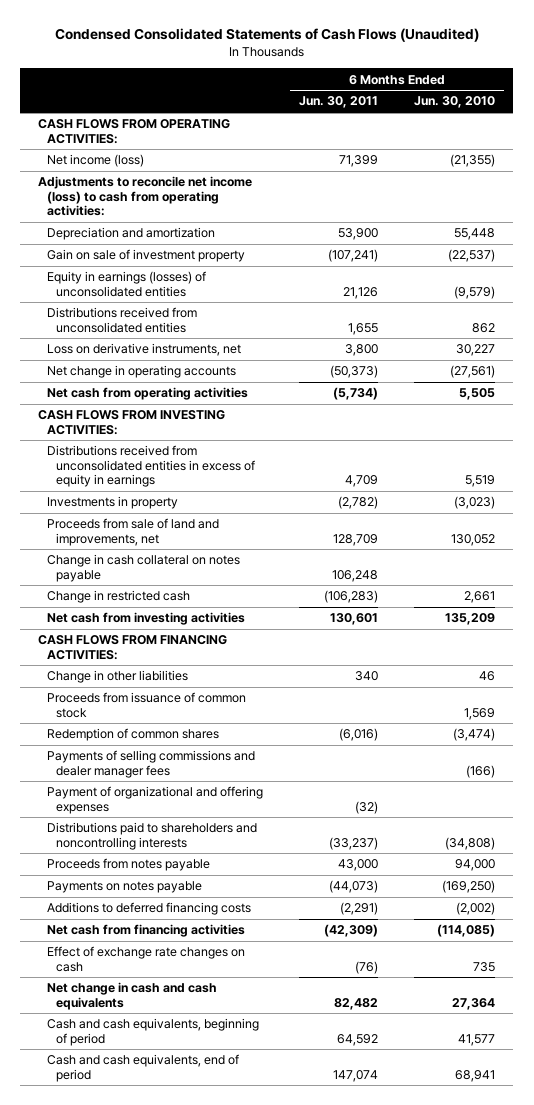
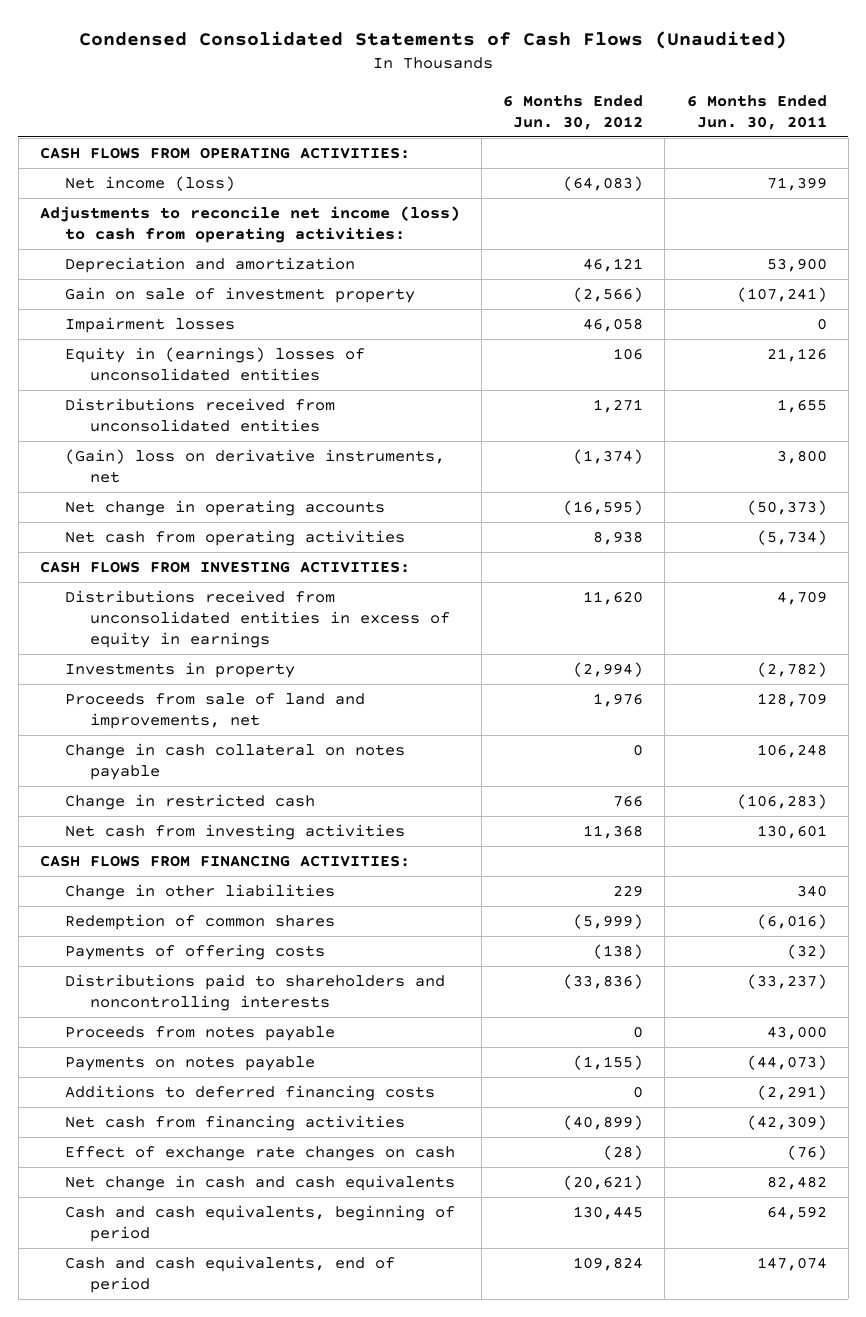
- | 6 Months Ended Jun. 30, 2011 | 6 Months Ended Jun. 30, 2010
+ | 6 Months Ended Jun. 30, 2012 | 6 Months Ended Jun. 30, 2011
- Equity in earnings (losses) of unconsolidated entities | 21,126 | (9,579)
+ Impairment losses | 46,058 | 0
+ Equity in (earnings) losses of unconsolidated entities | 106 | 21,126
- Loss on derivative instruments, net | 3,800 | 30,227
+ (Gain) loss on derivative instruments, net | (1,374) | 3,800
- Proceeds from issuance of common stock | | 1,569
- Payments of selling commissions and dealer manager fees | | (166)
- Payment of organizational and offering expenses | (32) |
+ Payments of offering costs | (138) | (32)

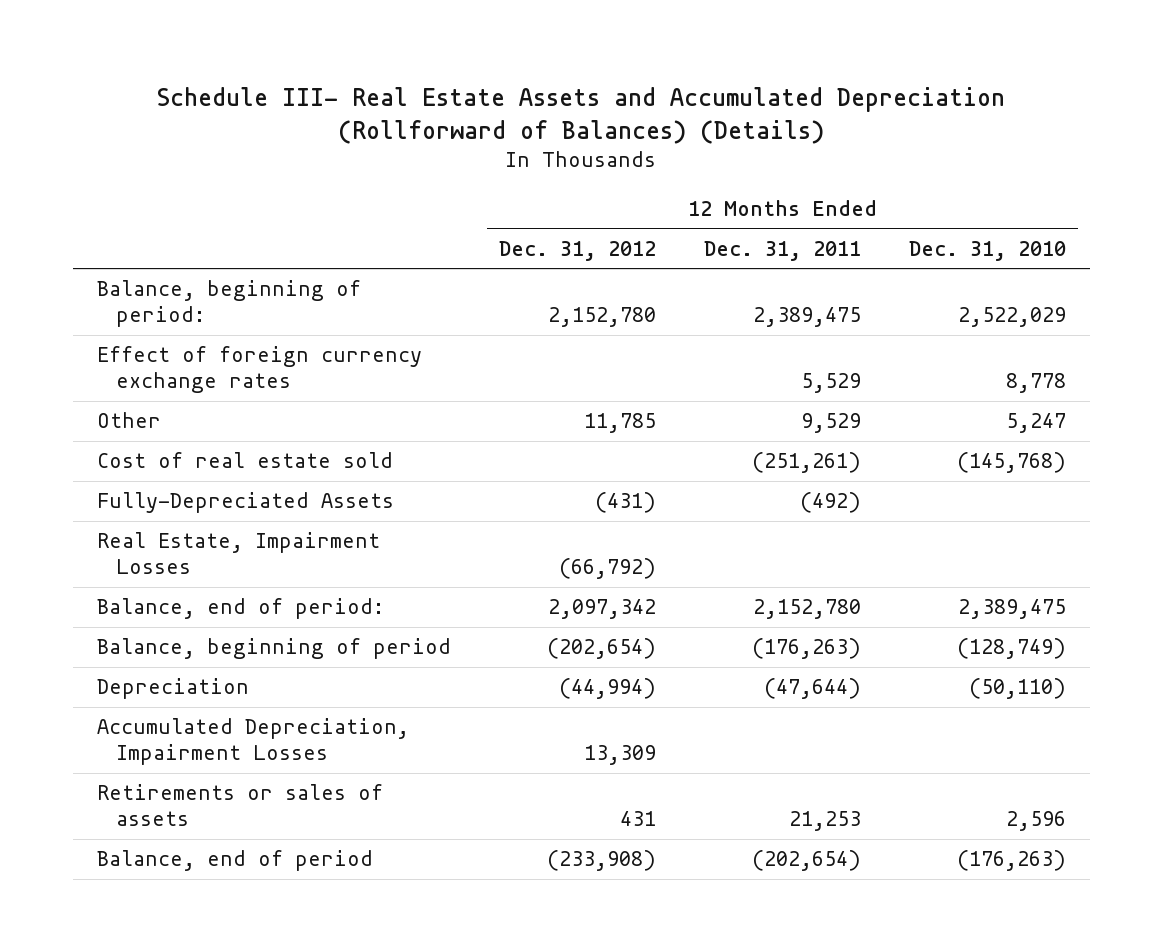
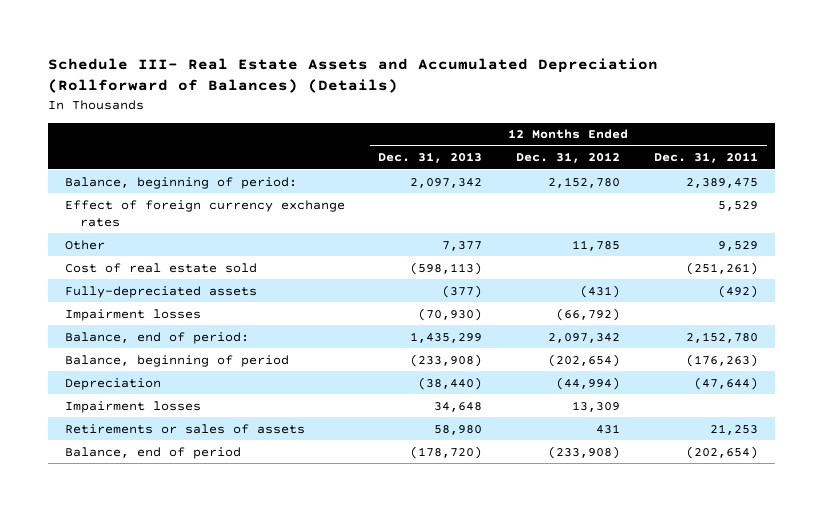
- | 12 Months Ended Dec. 31, 2012 | 12 Months Ended Dec. 31, 2011 | 12 Months Ended Dec. 31, 2010
+ | 12 Months Ended Dec. 31, 2013 | 12 Months Ended Dec. 31, 2012 | 12 Months Ended Dec. 31, 2011
- Fully-Depreciated Assets | (431) | (492) |
- Real Estate, Impairment Losses | (66,792) | |
+ Fully-depreciated assets | (377) | (431) | (492)
+ Impairment losses | (70,930) | (66,792) |
- Accumulated Depreciation, Impairment Losses | 13,309 | |
+ Impairment losses | 34,648 | 13,309 |

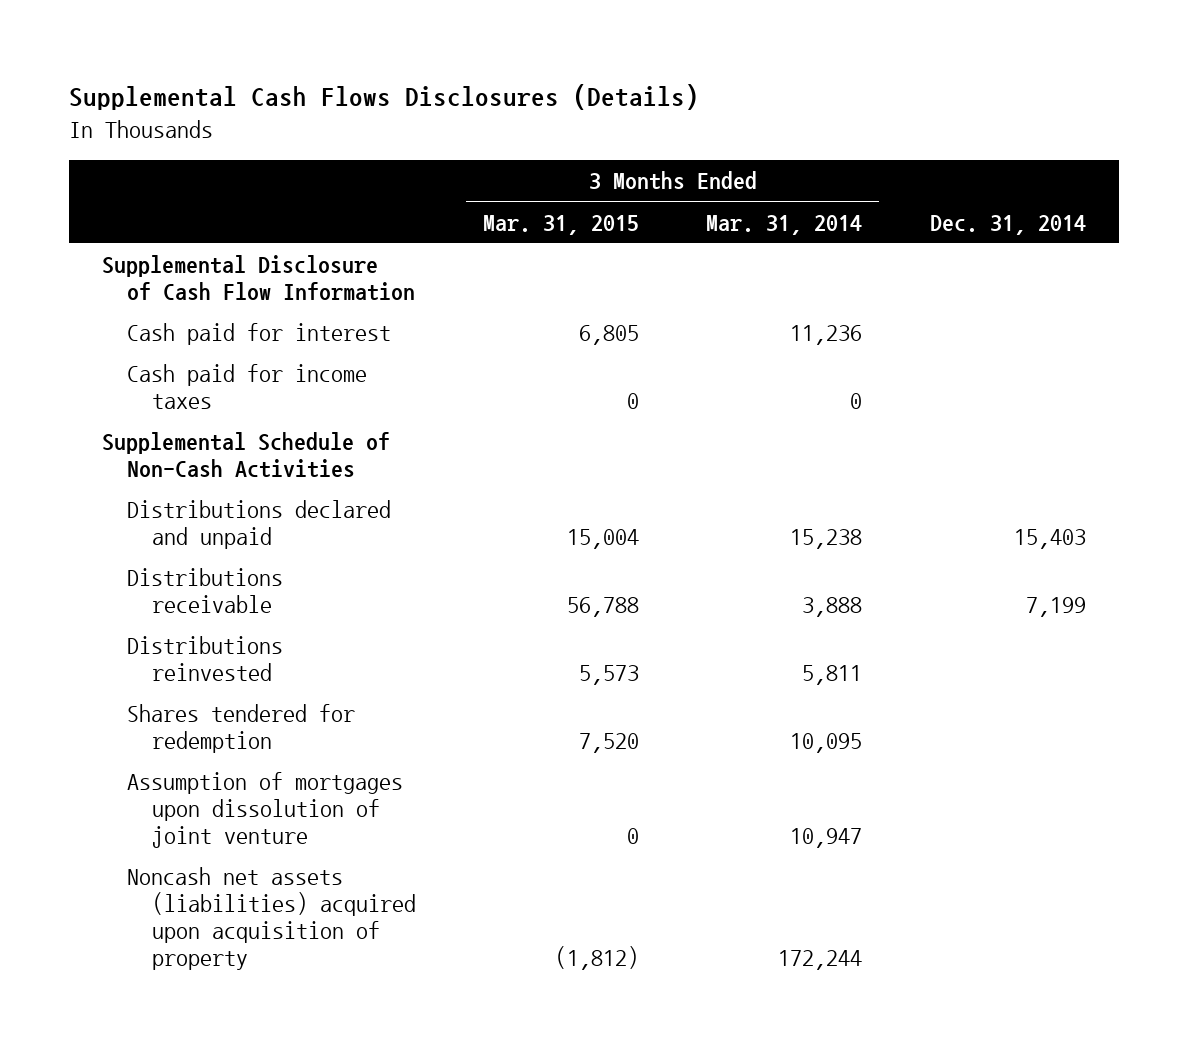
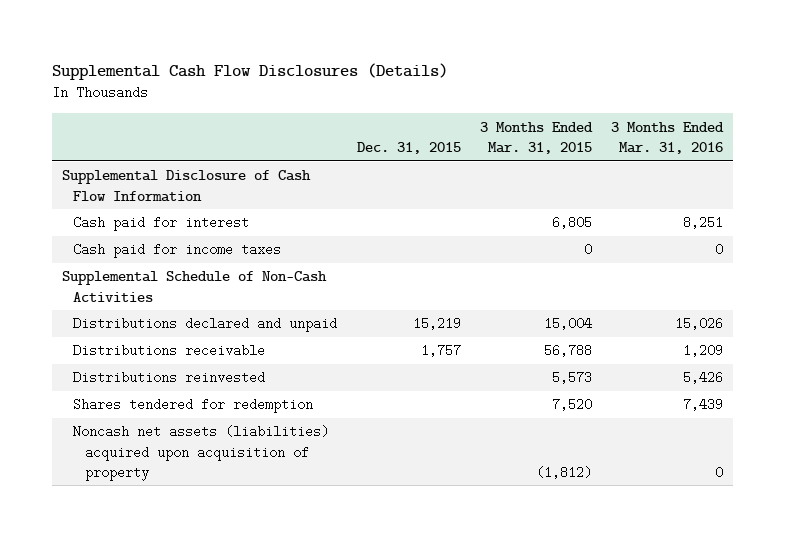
- Supplemental Cash Flows Disclosures (Details)
+ Supplemental Cash Flow Disclosures (Details)
- | 3 Months Ended Mar. 31, 2015 | 3 Months Ended Mar. 31, 2014 | Dec. 31, 2014
+ | Dec. 31, 2015 | 3 Months Ended Mar. 31, 2015 | 3 Months Ended Mar. 31, 2016
- Assumption of mortgages upon dissolution of joint venture | 0 | 10,947 |

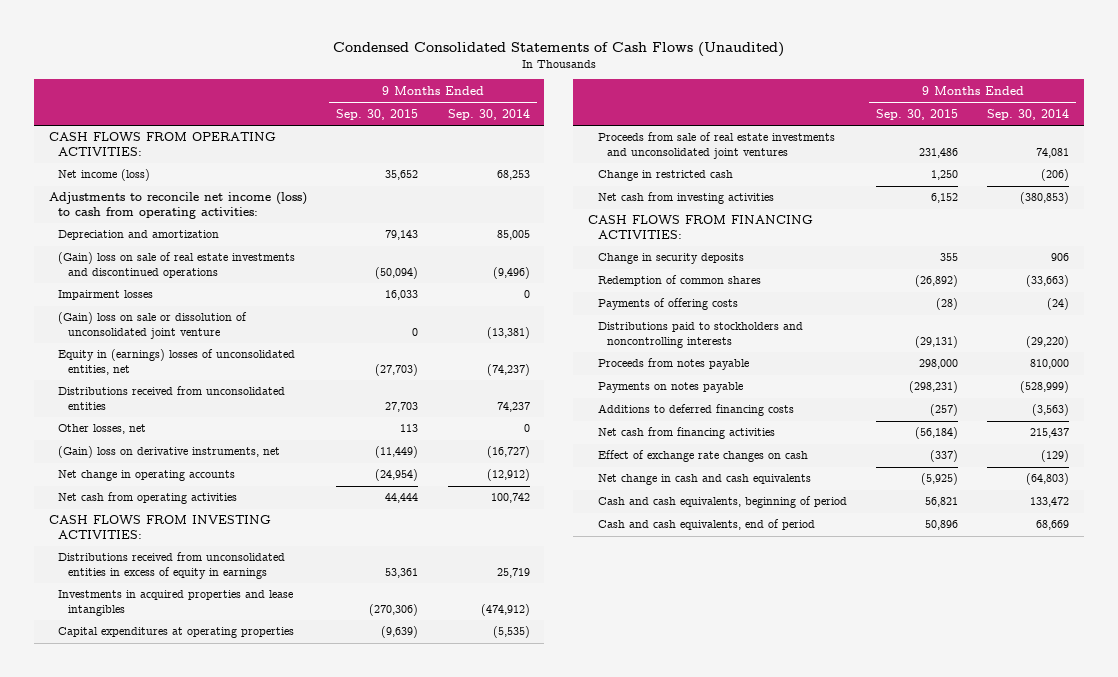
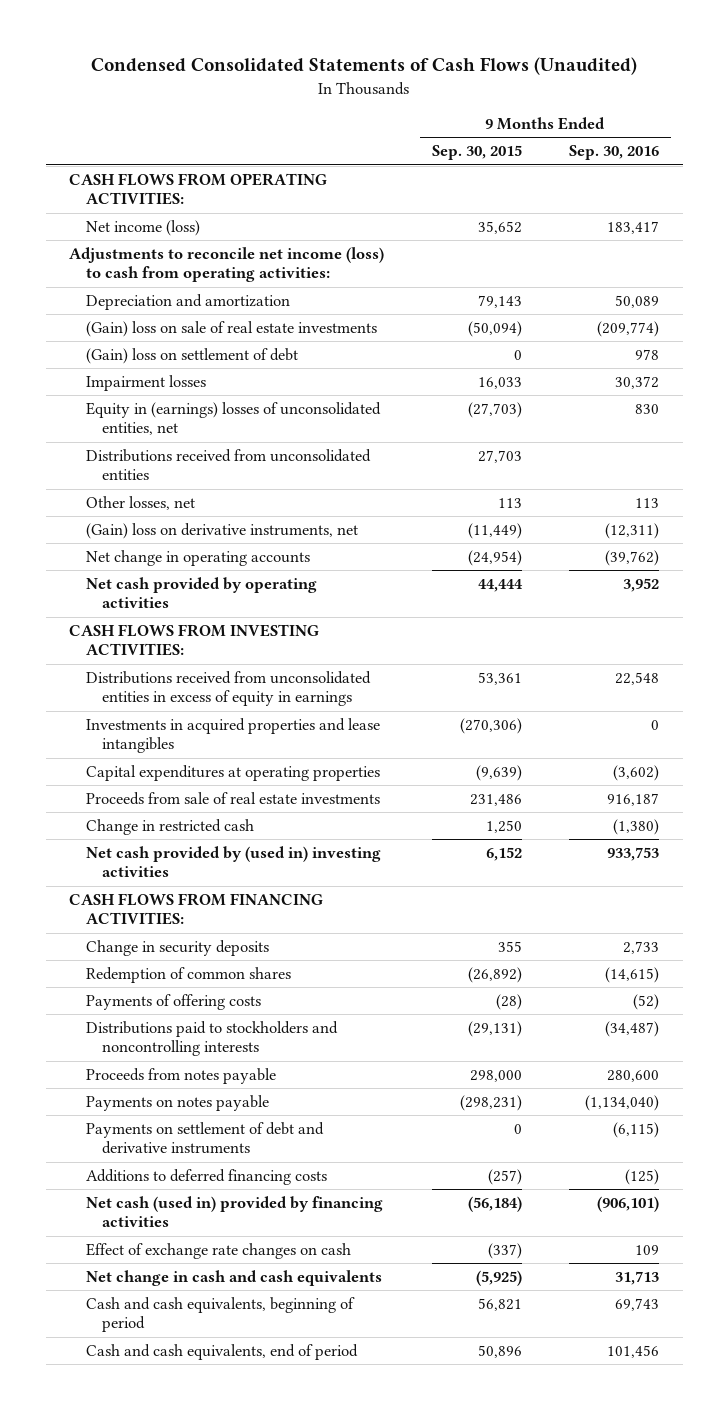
- | 9 Months Ended Sep. 30, 2015 | 9 Months Ended Sep. 30, 2014
+ | 9 Months Ended Sep. 30, 2015 | 9 Months Ended Sep. 30, 2016
- (Gain) loss on sale of real estate investments and discontinued operations | (50,094) | (9,496)
+ (Gain) loss on sale of real estate investments | (50,094) | (209,774)
+ (Gain) loss on settlement of debt | 0 | 978
- (Gain) loss on sale or dissolution of unconsolidated joint venture | 0 | (13,381)
- Net cash from operating activities | 44,444 | 100,742
+ Net cash provided by operating activities | 44,444 | 3,952
- Proceeds from sale of real estate investments and unconsolidated joint ventures | 231,486 | 74,081
+ Proceeds from sale of real estate investments | 231,486 | 916,187
- Net cash from investing activities | 6,152 | (380,853)
+ Net cash provided by (used in) investing activities | 6,152 | 933,753
+ Payments on settlement of debt and derivative instruments | 0 | (6,115)
- Net cash from financing activities | (56,184) | 215,437
+ Net cash (used in) provided by financing activities | (56,184) | (906,101)

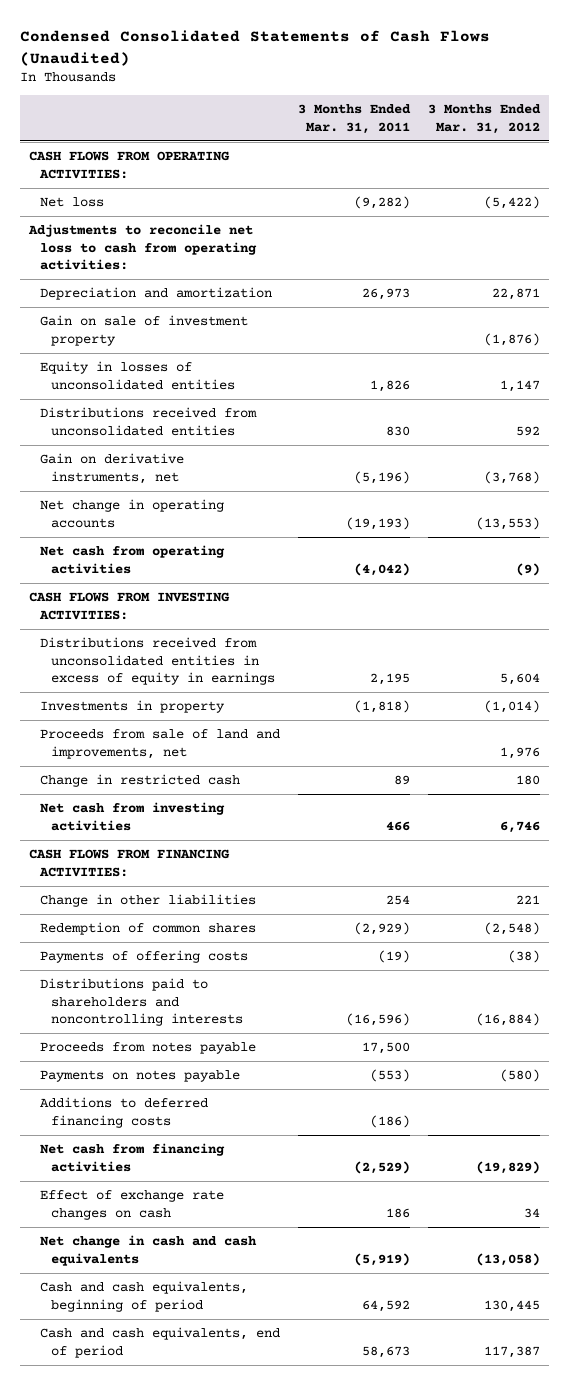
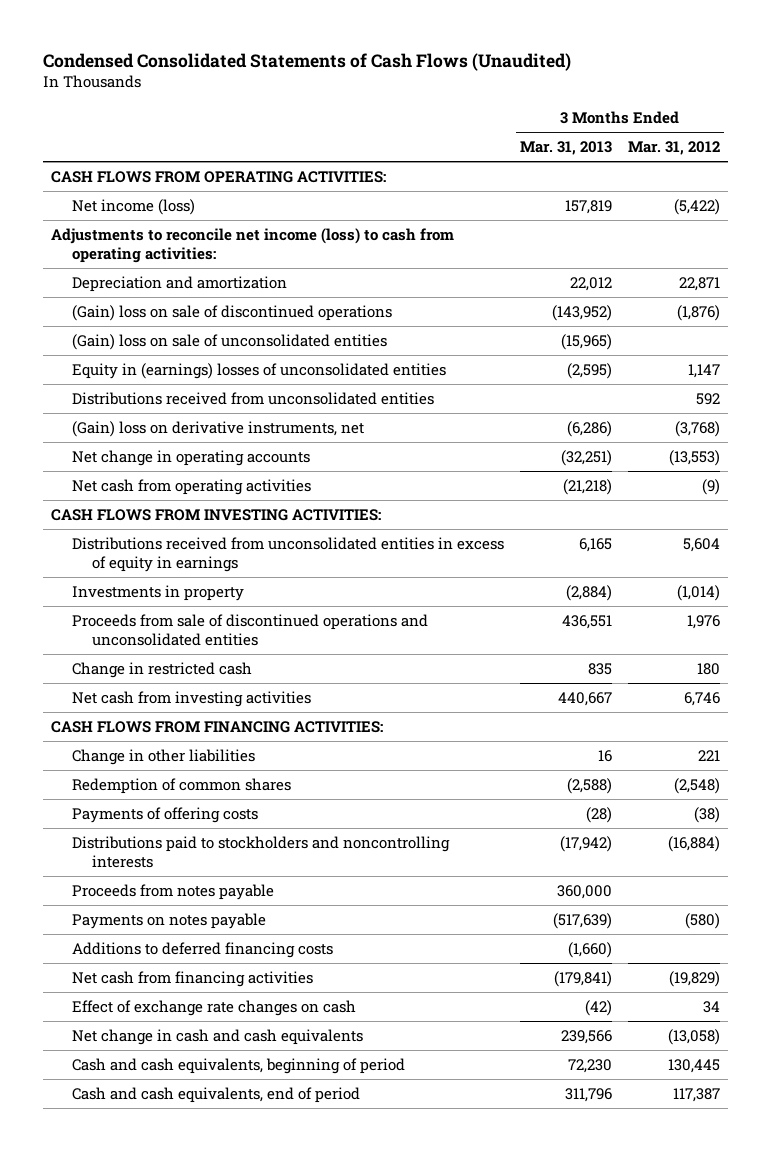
- | 3 Months Ended Mar. 31, 2011 | 3 Months Ended Mar. 31, 2012
+ | 3 Months Ended Mar. 31, 2013 | 3 Months Ended Mar. 31, 2012
- Net loss | (9,282) | (5,422)
- Adjustments to reconcile net loss to cash from operating activities:
+ Net income (loss) | 157,819 | (5,422)
+ Adjustments to reconcile net income (loss) to cash from operating activities:
- Gain on sale of investment property | | (1,876)
- Equity in losses of unconsolidated entities | 1,826 | 1,147
+ (Gain) loss on sale of discontinued operations | (143,952) | (1,876)
+ (Gain) loss on sale of unconsolidated entities | (15,965) |
+ Equity in (earnings) losses of unconsolidated entities | (2,595) | 1,147
- Gain on derivative instruments, net | (5,196) | (3,768)
+ (Gain) loss on derivative instruments, net | (6,286) | (3,768)
- Proceeds from sale of land and improvements, net | | 1,976
+ Proceeds from sale of discontinued operations and unconsolidated entities | 436,551 | 1,976
- Distributions paid to shareholders and noncontrolling interests | (16,596) | (16,884)
+ Distributions paid to stockholders and noncontrolling interests | (17,942) | (16,884)

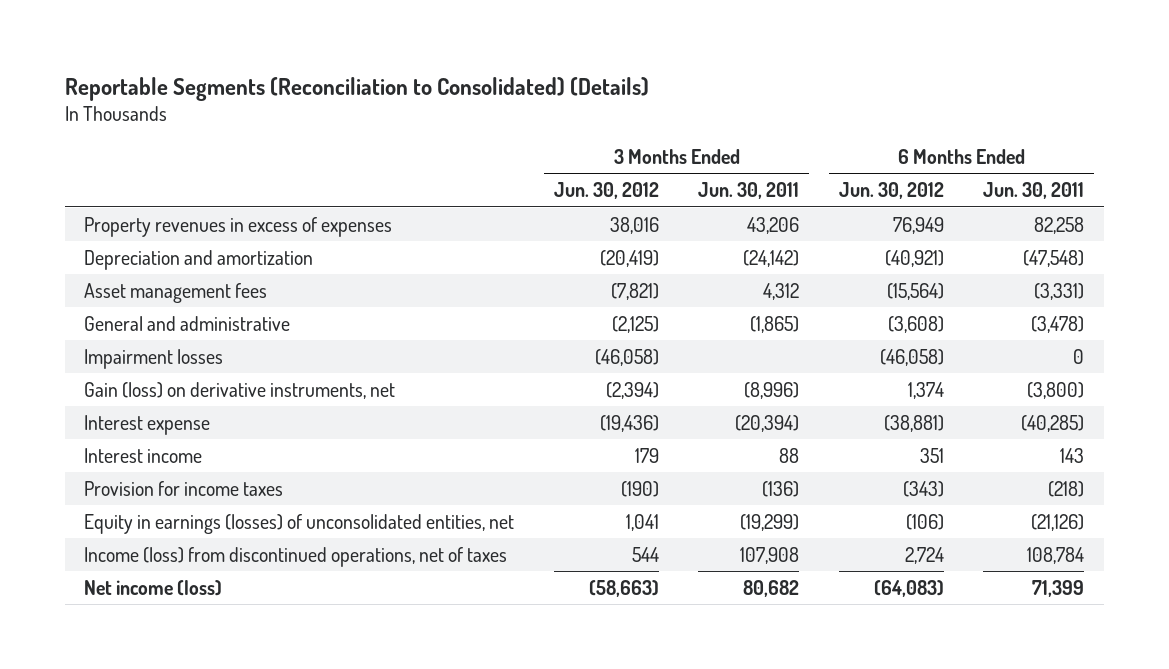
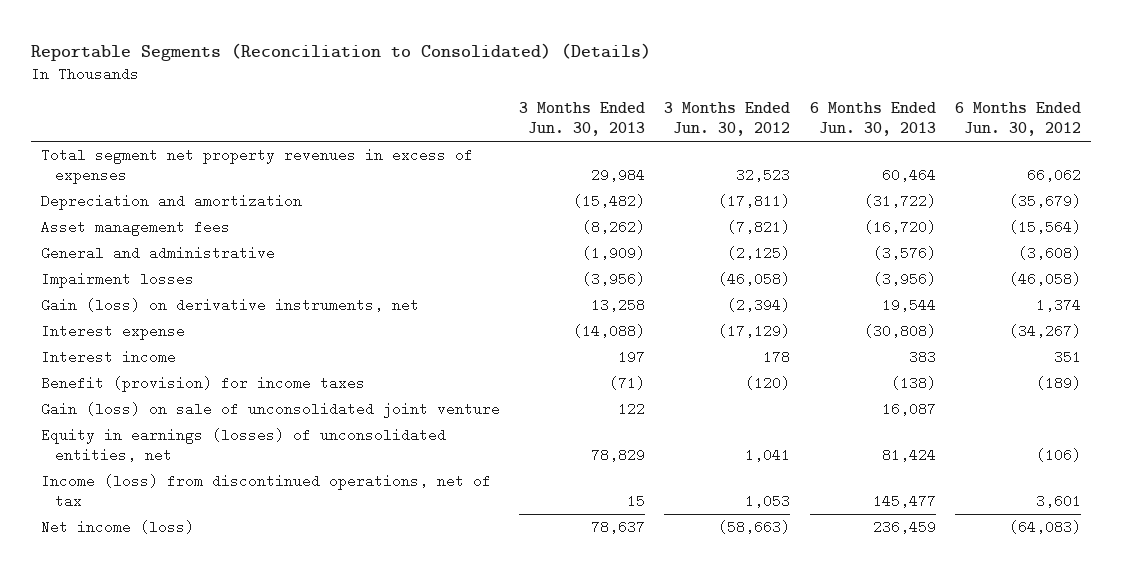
- | 3 Months Ended Jun. 30, 2012 | 3 Months Ended Jun. 30, 2011 | 6 Months Ended Jun. 30, 2012 | 6 Months Ended Jun. 30, 2011
+ | 3 Months Ended Jun. 30, 2013 | 3 Months Ended Jun. 30, 2012 | 6 Months Ended Jun. 30, 2013 | 6 Months Ended Jun. 30, 2012
- Property revenues in excess of expenses | 38,016 | 43,206 | 76,949 | 82,258
- Depreciation and amortization | (20,419) | (24,142) | (40,921) | (47,548)
+ Total segment net property revenues in excess of expenses | 29,984 | 32,523 | 60,464 | 66,062
+ Depreciation and amortization | (15,482) | (17,811) | (31,722) | (35,679)
- Interest expense | (19,436) | (20,394) | (38,881) | (40,285)
- Interest income | 179 | 88 | 351 | 143
- Provision for income taxes | (190) | (136) | (343) | (218)
+ Interest expense | (14,088) | (17,129) | (30,808) | (34,267)
+ Interest income | 197 | 178 | 383 | 351
+ Benefit (provision) for income taxes | (71) | (120) | (138) | (189)
+ Gain (loss) on sale of unconsolidated joint venture | 122 | | 16,087 |
- Income (loss) from discontinued operations, net of taxes | 544 | 107,908 | 2,724 | 108,784
+ Income (loss) from discontinued operations, net of tax | 15 | 1,053 | 145,477 | 3,601

